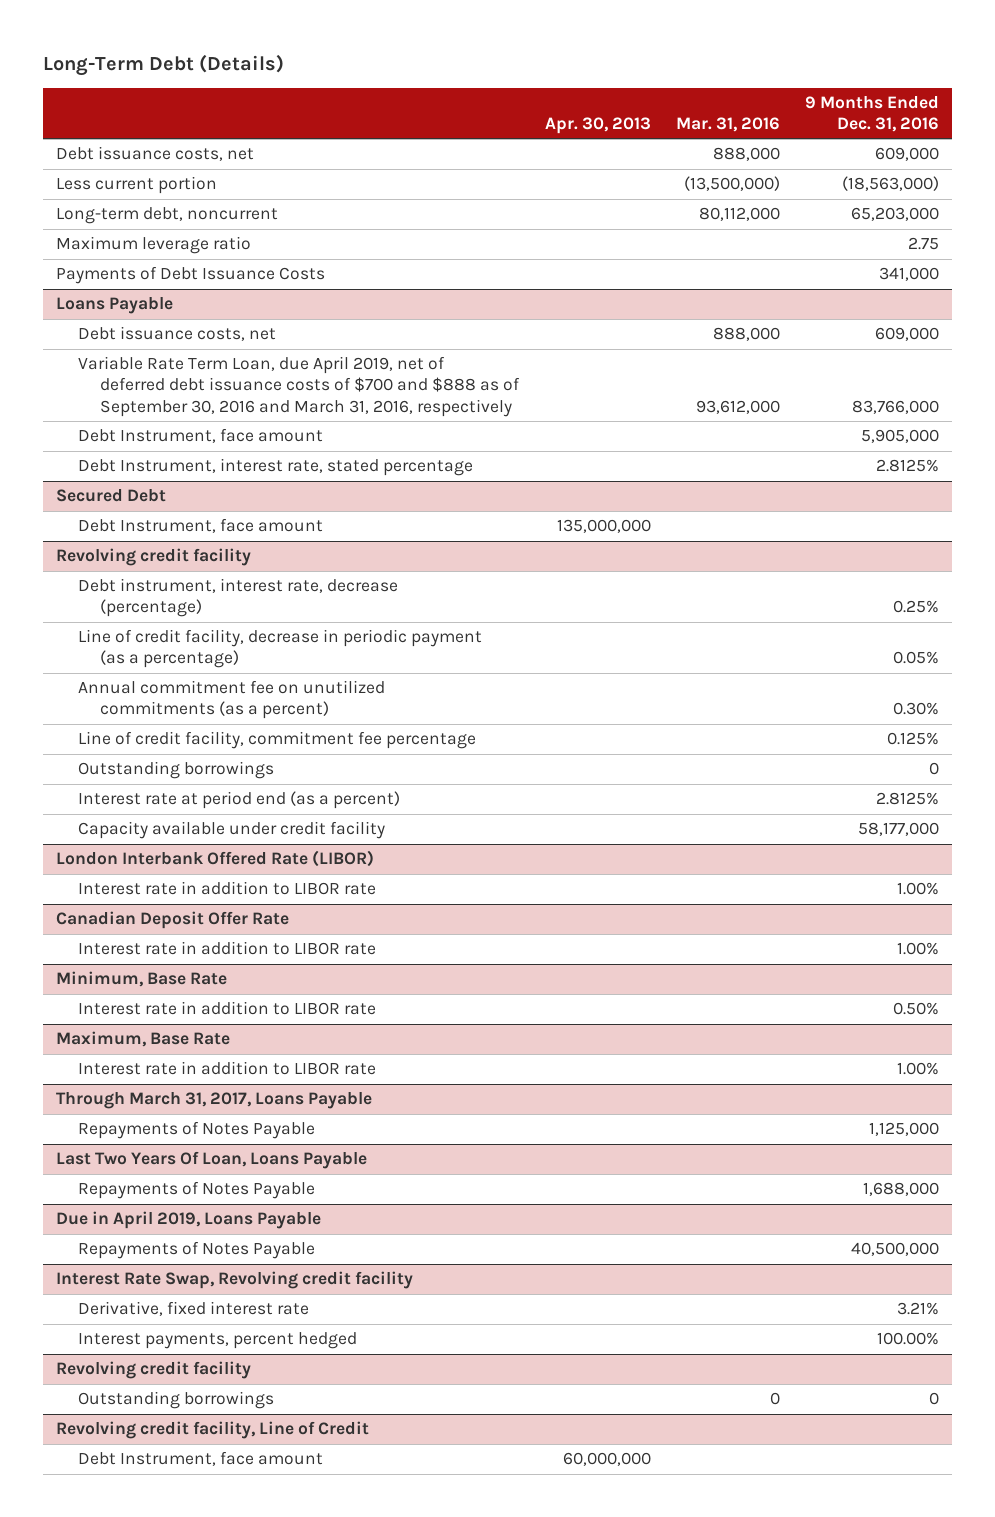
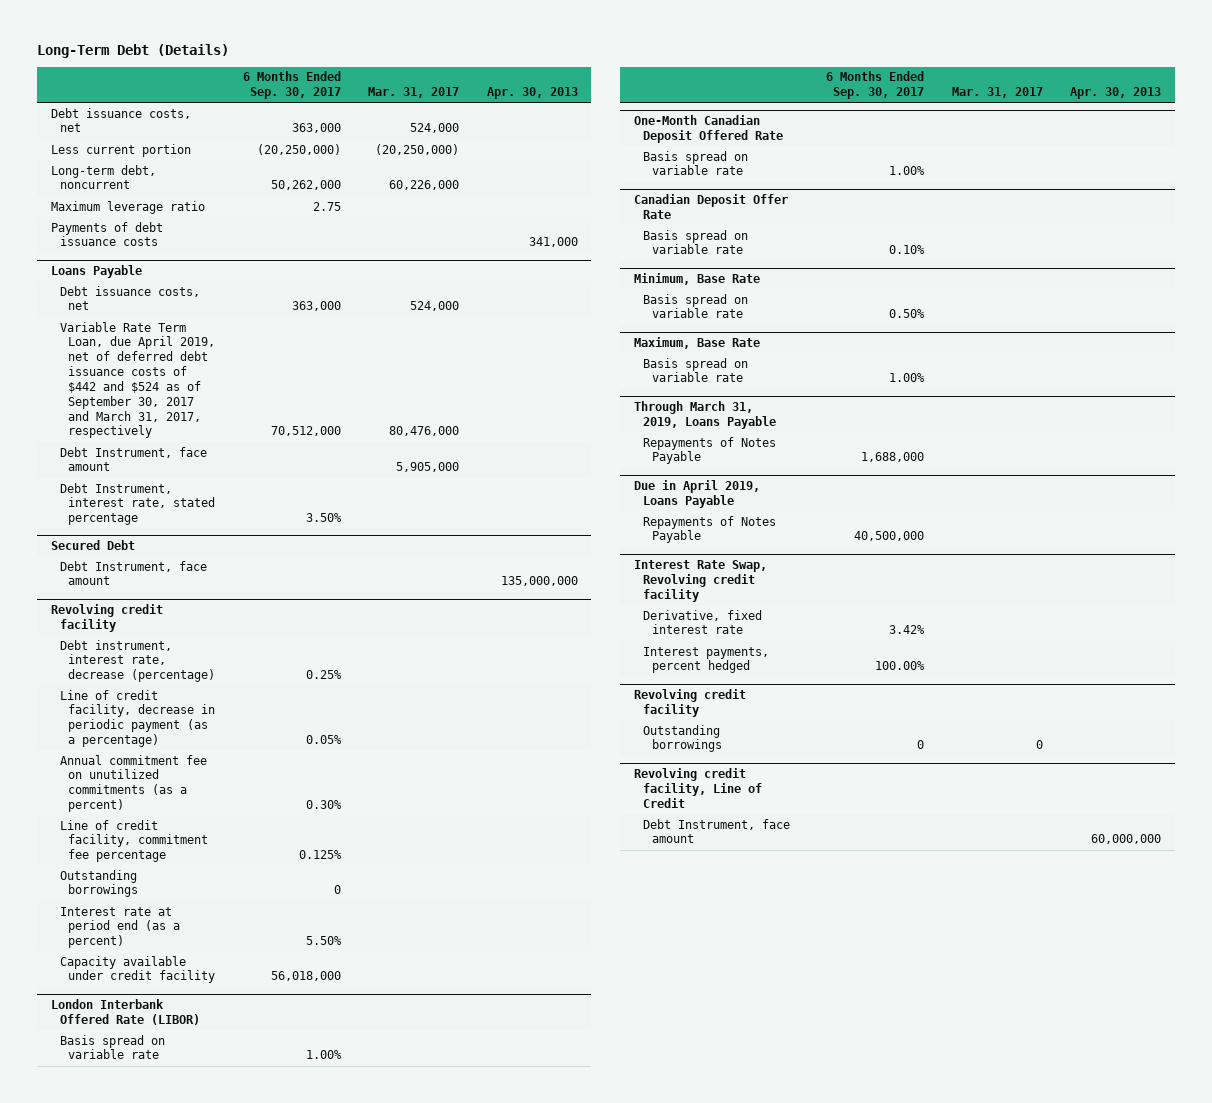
- | Apr. 30, 2013 | Mar. 31, 2016 | 9 Months Ended Dec. 31, 2016
+ | 6 Months Ended Sep. 30, 2017 | Mar. 31, 2017 | Apr. 30, 2013
- Payments of Debt Issuance Costs | | | 341,000
+ Payments of debt issuance costs | | | 341,000
@ Loans Payable
- Variable Rate Term Loan, due April 2019, net of deferred debt issuance costs of $700 and $888 as of September 30, 2016 and March 31, 2016, respectively | | 93,612,000 | 83,766,000
+ Variable Rate Term Loan, due April 2019, net of deferred debt issuance costs of $442 and $524 as of September 30, 2017 and March 31, 2017, respectively | 70,512,000 | 80,476,000 |
@ London Interbank Offered Rate (LIBOR)
- Interest rate in addition to LIBOR rate | | | 1.00%
+ Basis spread on variable rate | 1.00% | |
+ One-Month Canadian Deposit Offered Rate
+ Basis spread on variable rate | 1.00% | |
@ Canadian Deposit Offer Rate
- Interest rate in addition to LIBOR rate | | | 1.00%
+ Basis spread on variable rate | 0.10% | |
@ Minimum, Base Rate
- Interest rate in addition to LIBOR rate | | | 0.50%
+ Basis spread on variable rate | 0.50% | |
@ Maximum, Base Rate
- Interest rate in addition to LIBOR rate | | | 1.00%
- Through March 31, 2017, Loans Payable
@ Maximum, Base Rate
+ Basis spread on variable rate | 1.00% | |
+ Through March 31, 2019, Loans Payable
- Last Two Years Of Loan, Loans Payable
- Repayments of Notes Payable | | | 1,688,000

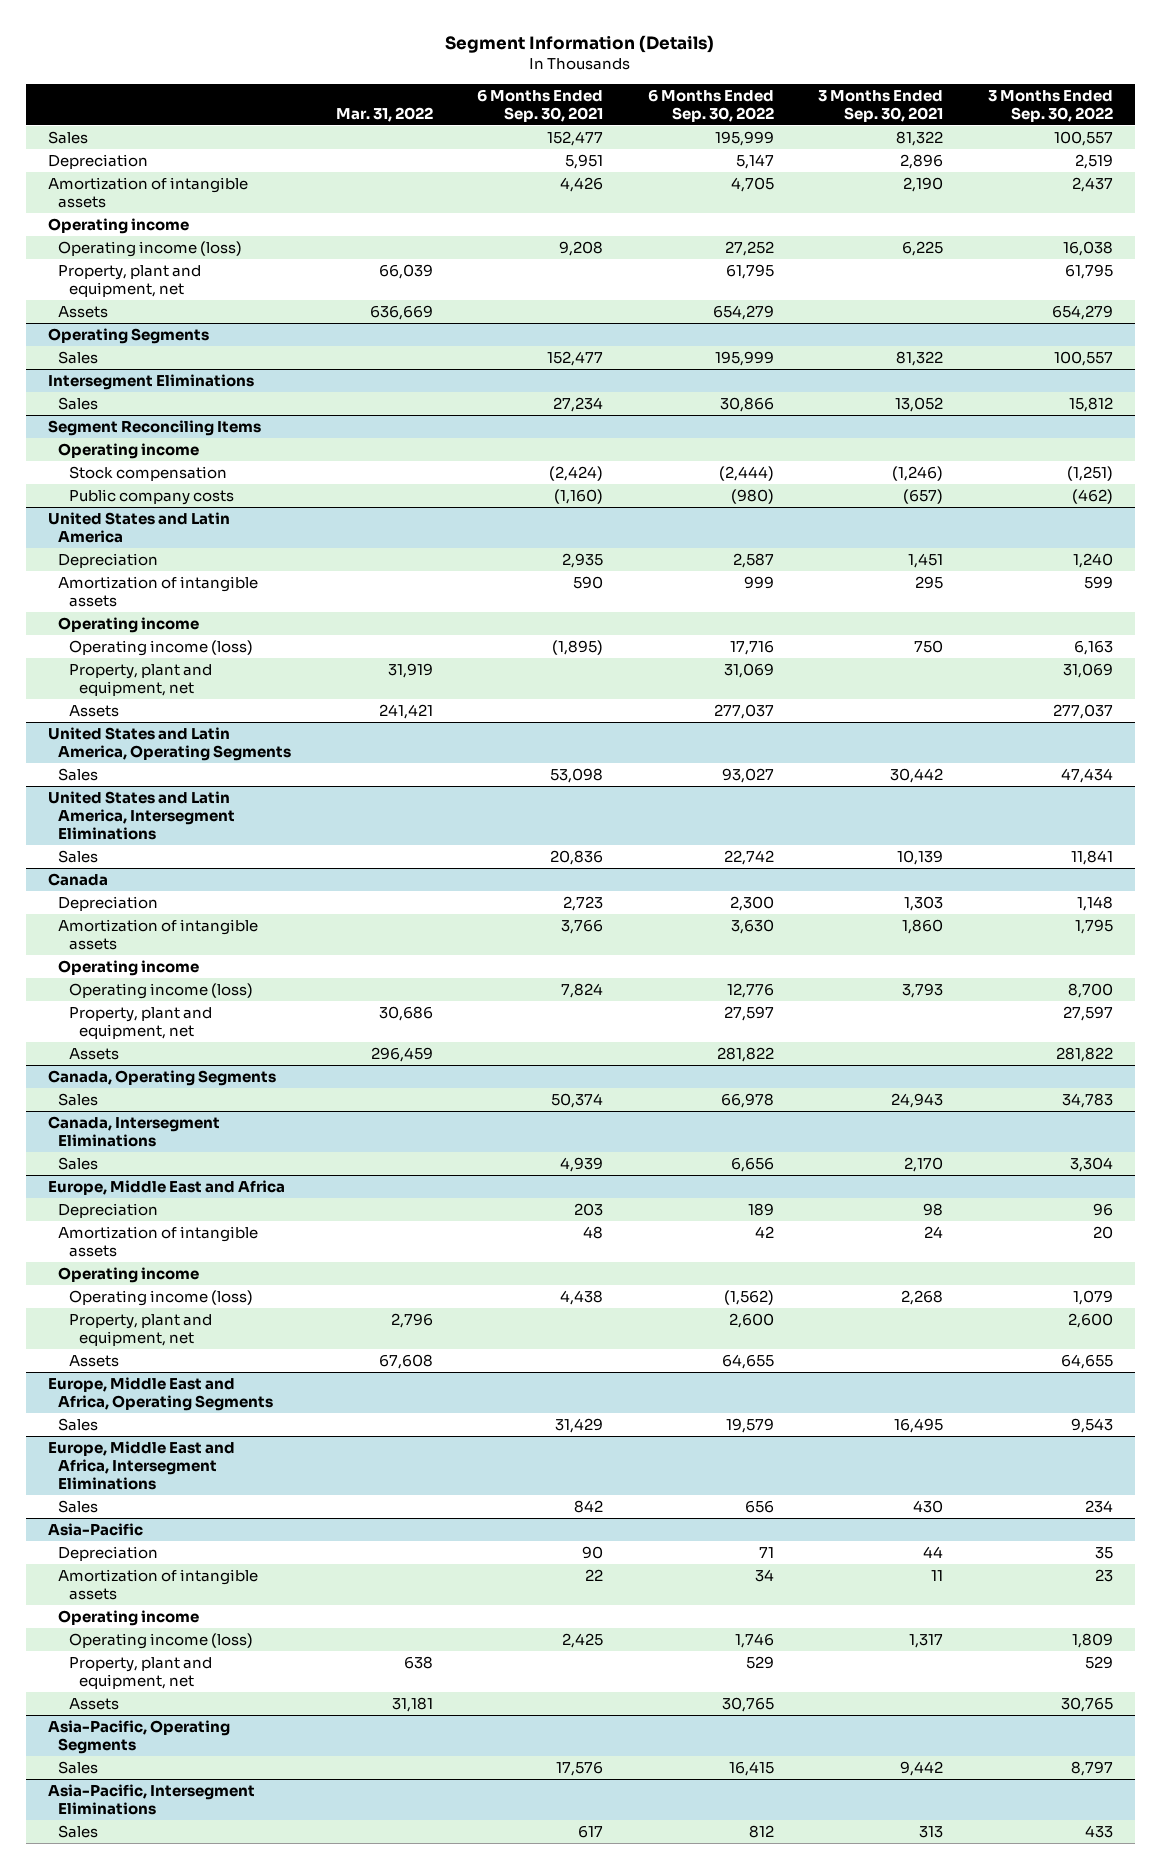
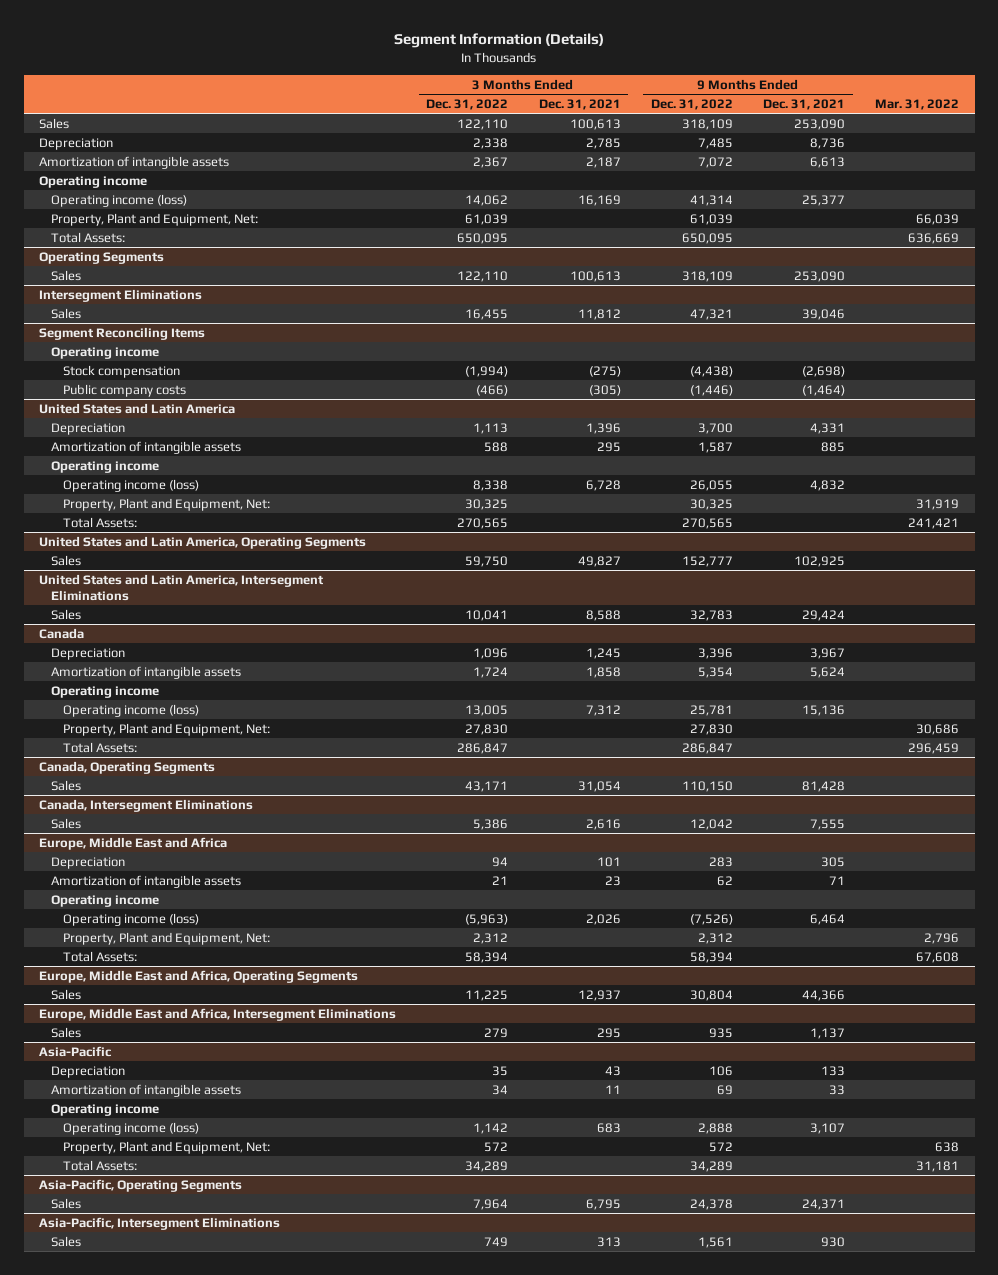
- | Mar. 31, 2022 | 6 Months Ended Sep. 30, 2021 | 6 Months Ended Sep. 30, 2022 | 3 Months Ended Sep. 30, 2021 | 3 Months Ended Sep. 30, 2022
+ | 3 Months Ended Dec. 31, 2022 | 3 Months Ended Dec. 31, 2021 | 9 Months Ended Dec. 31, 2022 | 9 Months Ended Dec. 31, 2021 | Mar. 31, 2022
- Property, plant and equipment, net | 66,039 | | 61,795 | | 61,795
- Assets | 636,669 | | 654,279 | | 654,279
+ Property, Plant and Equipment, Net: | 61,039 | | 61,039 | | 66,039
+ Total Assets: | 650,095 | | 650,095 | | 636,669
@ United States and Latin America
- Property, plant and equipment, net | 31,919 | | 31,069 | | 31,069
- Assets | 241,421 | | 277,037 | | 277,037
+ Property, Plant and Equipment, Net: | 30,325 | | 30,325 | | 31,919
+ Total Assets: | 270,565 | | 270,565 | | 241,421
@ Canada
- Property, plant and equipment, net | 30,686 | | 27,597 | | 27,597
- Assets | 296,459 | | 281,822 | | 281,822
+ Property, Plant and Equipment, Net: | 27,830 | | 27,830 | | 30,686
+ Total Assets: | 286,847 | | 286,847 | | 296,459
@ Europe, Middle East and Africa
- Property, plant and equipment, net | 2,796 | | 2,600 | | 2,600
- Assets | 67,608 | | 64,655 | | 64,655
+ Property, Plant and Equipment, Net: | 2,312 | | 2,312 | | 2,796
+ Total Assets: | 58,394 | | 58,394 | | 67,608
@ Asia-Pacific
- Property, plant and equipment, net | 638 | | 529 | | 529
- Assets | 31,181 | | 30,765 | | 30,765
+ Property, Plant and Equipment, Net: | 572 | | 572 | | 638
+ Total Assets: | 34,289 | | 34,289 | | 31,181

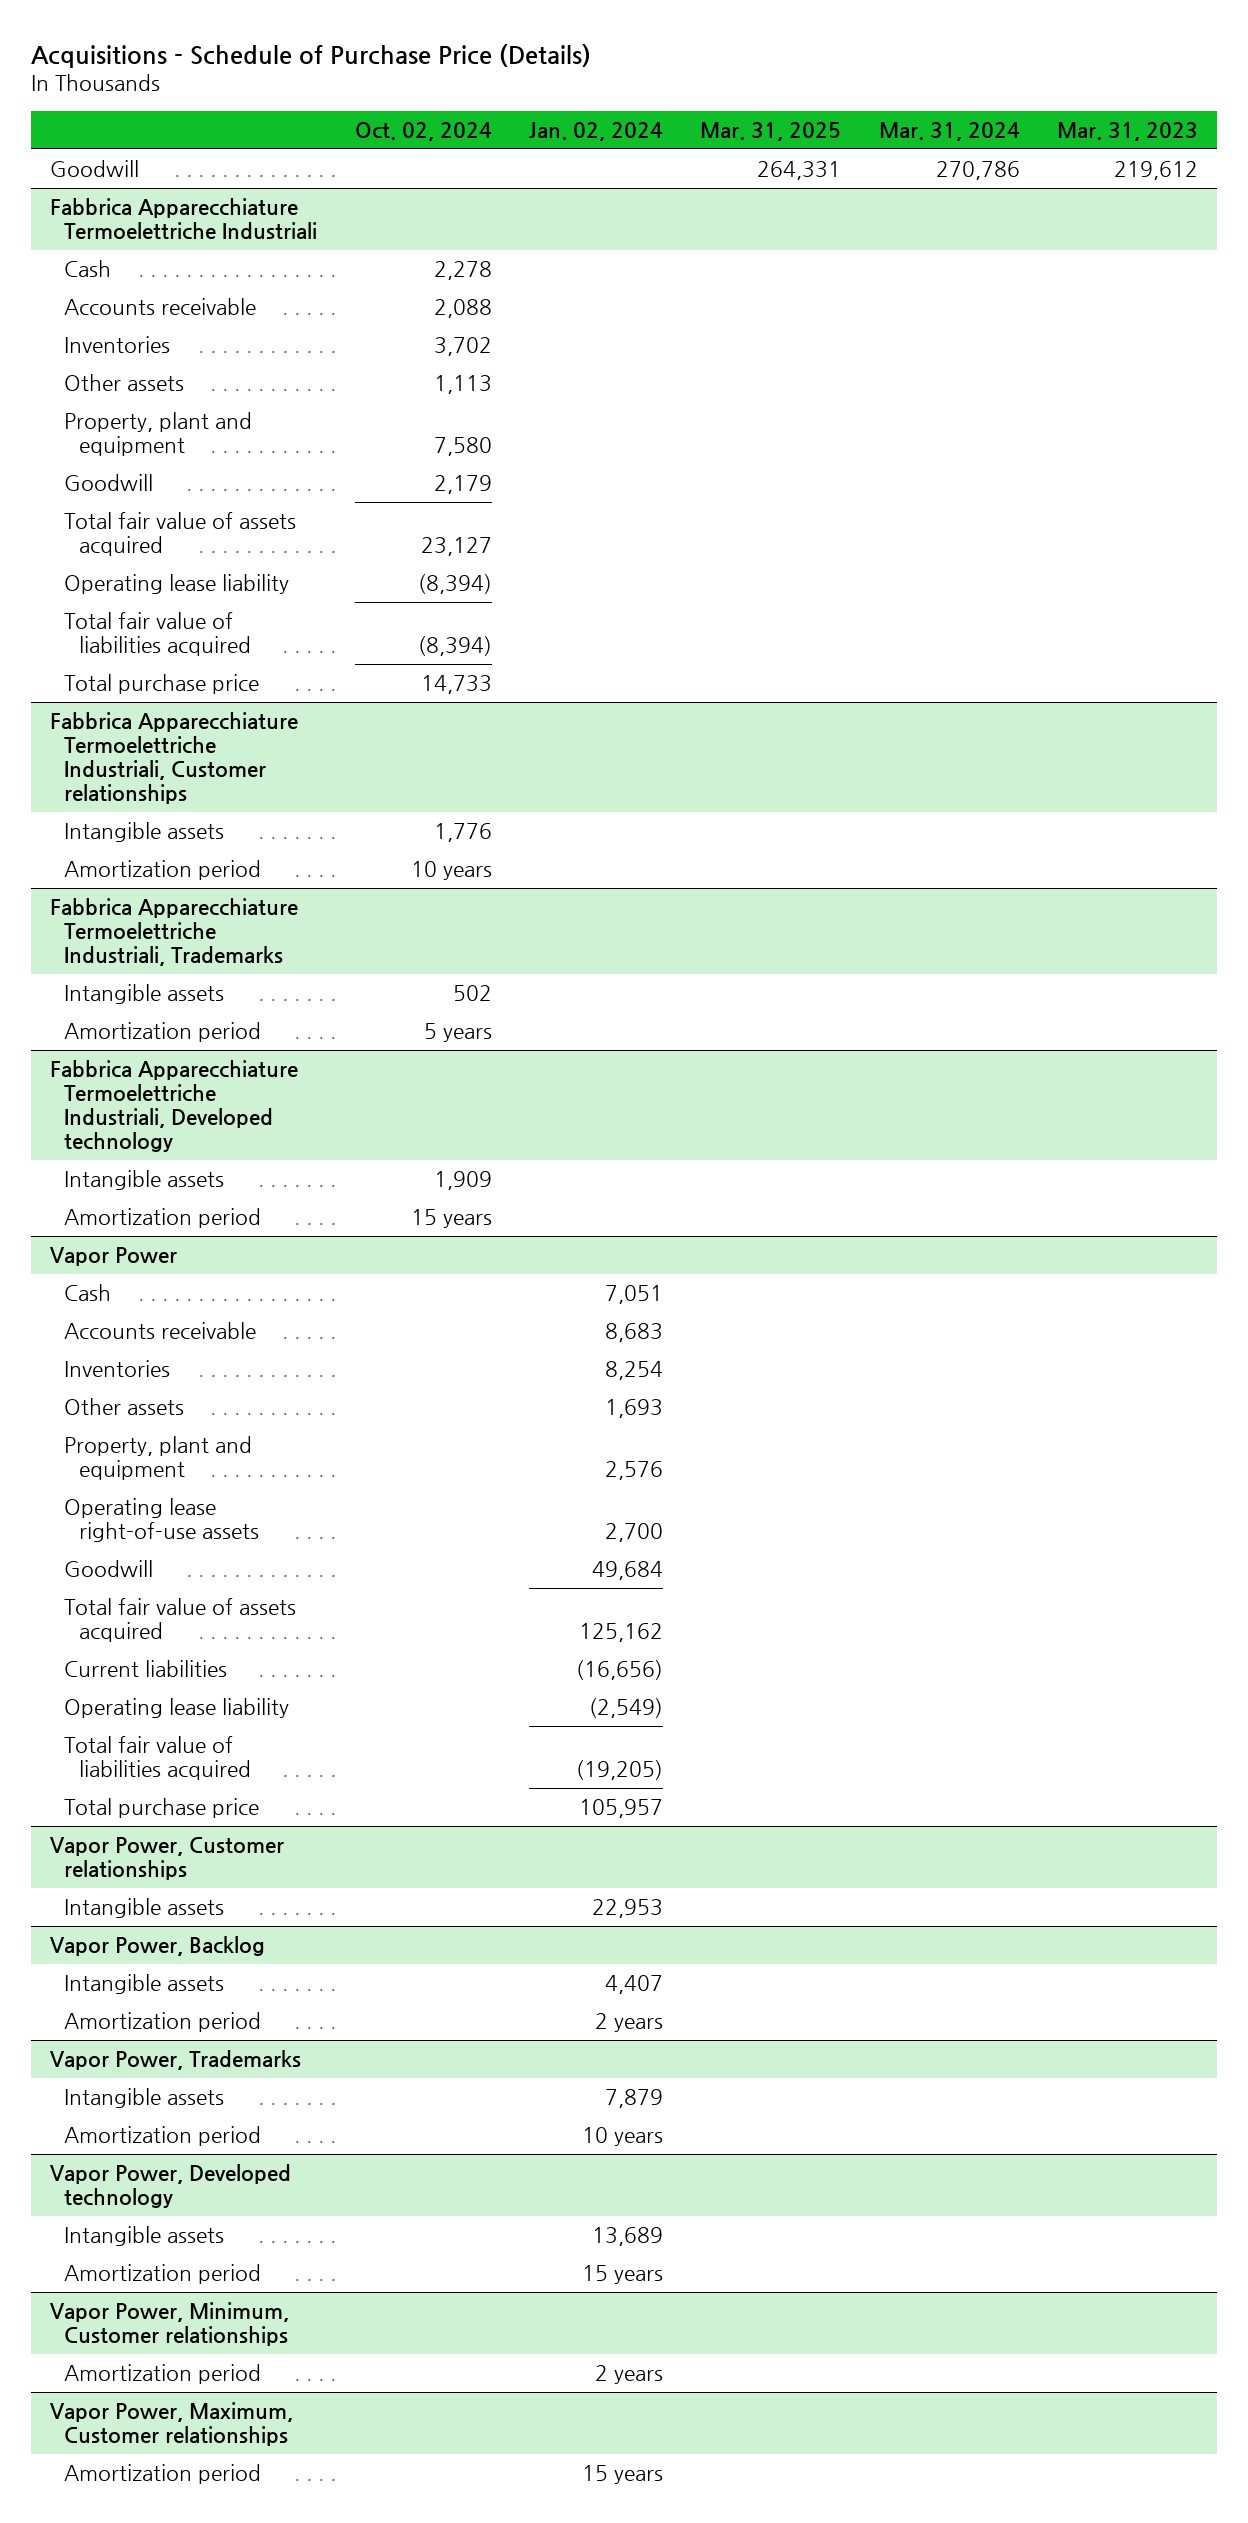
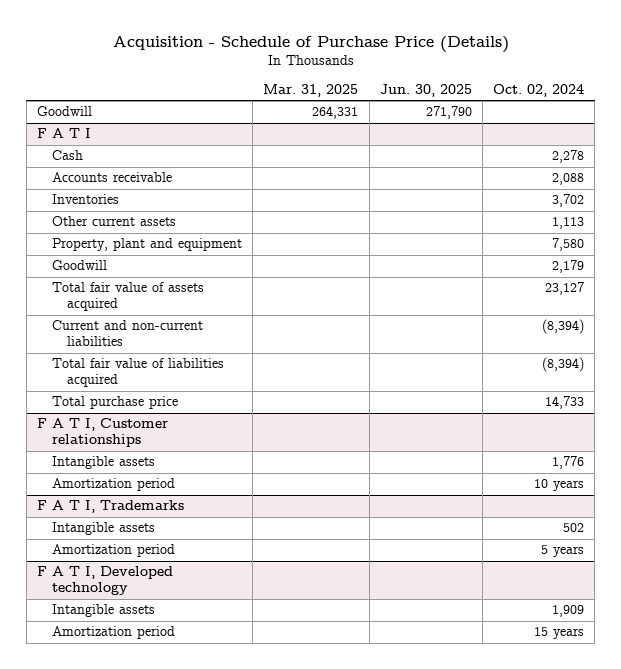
- Acquisitions - Schedule of Purchase Price (Details)
+ Acquisition - Schedule of Purchase Price (Details)
- | Oct. 02, 2024 | Jan. 02, 2024 | Mar. 31, 2025 | Mar. 31, 2024 | Mar. 31, 2023
+ | Mar. 31, 2025 | Jun. 30, 2025 | Oct. 02, 2024
- Fabbrica Apparecchiature Termoelettriche Industriali
+ F A T I
- Other assets | 1,113 | | | |
+ Other current assets | | | 1,113
- Operating lease liability | (8,394) | | | |
+ Current and non-current liabilities | | | (8,394)
- Fabbrica Apparecchiature Termoelettriche Industriali, Customer relationships
+ F A T I, Customer relationships
- Fabbrica Apparecchiature Termoelettriche Industriali, Trademarks
+ F A T I, Trademarks
- Fabbrica Apparecchiature Termoelettriche Industriali, Developed technology
+ F A T I, Developed technology
- Vapor Power
- Cash | | 7,051 | | |
- Accounts receivable | | 8,683 | | |
- Inventories | | 8,254 | | |
- Other assets | | 1,693 | | |
- Property, plant and equipment | | 2,576 | | |
- Operating lease right-of-use assets | | 2,700 | | |
- Goodwill | | 49,684 | | |
- Total fair value of assets acquired | | 125,162 | | |
- Current liabilities | | (16,656) | | |
- Operating lease liability | | (2,549) | | |
- Total fair value of liabilities acquired | | (19,205) | | |
- Total purchase price | | 105,957 | | |
- Vapor Power, Customer relationships
- Intangible assets | | 22,953 | | |
- Vapor Power, Backlog
- Intangible assets | | 4,407 | | |
- Amortization period | | 2 years | | |
- Vapor Power, Trademarks
- Intangible assets | | 7,879 | | |
- Amortization period | | 10 years | | |
- Vapor Power, Developed technology
- Intangible assets | | 13,689 | | |
- Amortization period | | 15 years | | |
- Vapor Power, Minimum, Customer relationships
- Amortization period | | 2 years | | |
- Vapor Power, Maximum, Customer relationships
- Amortization period | | 15 years | | |

